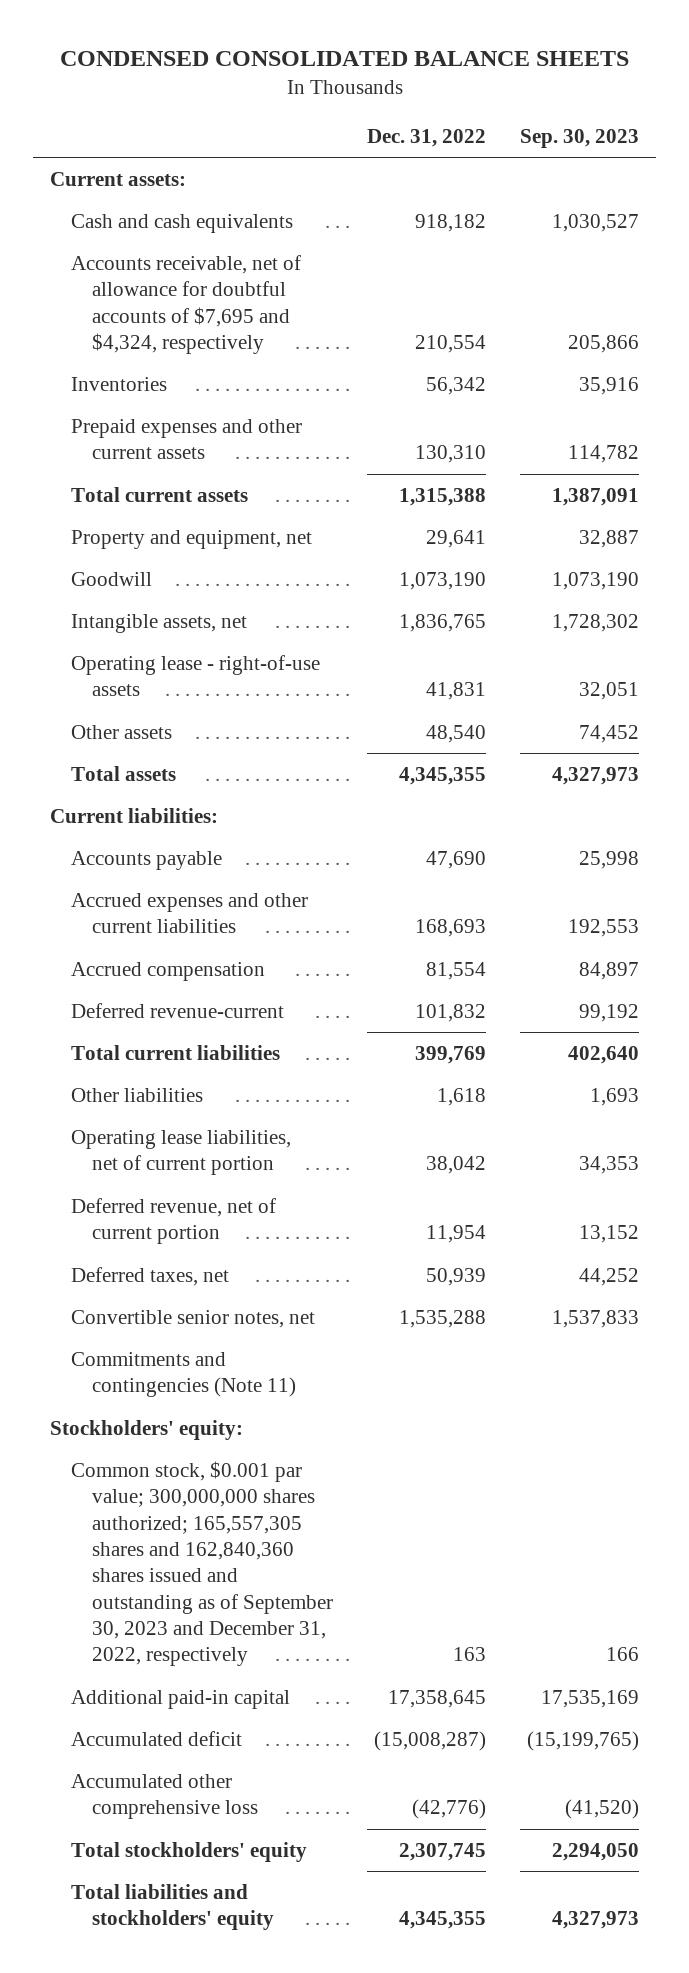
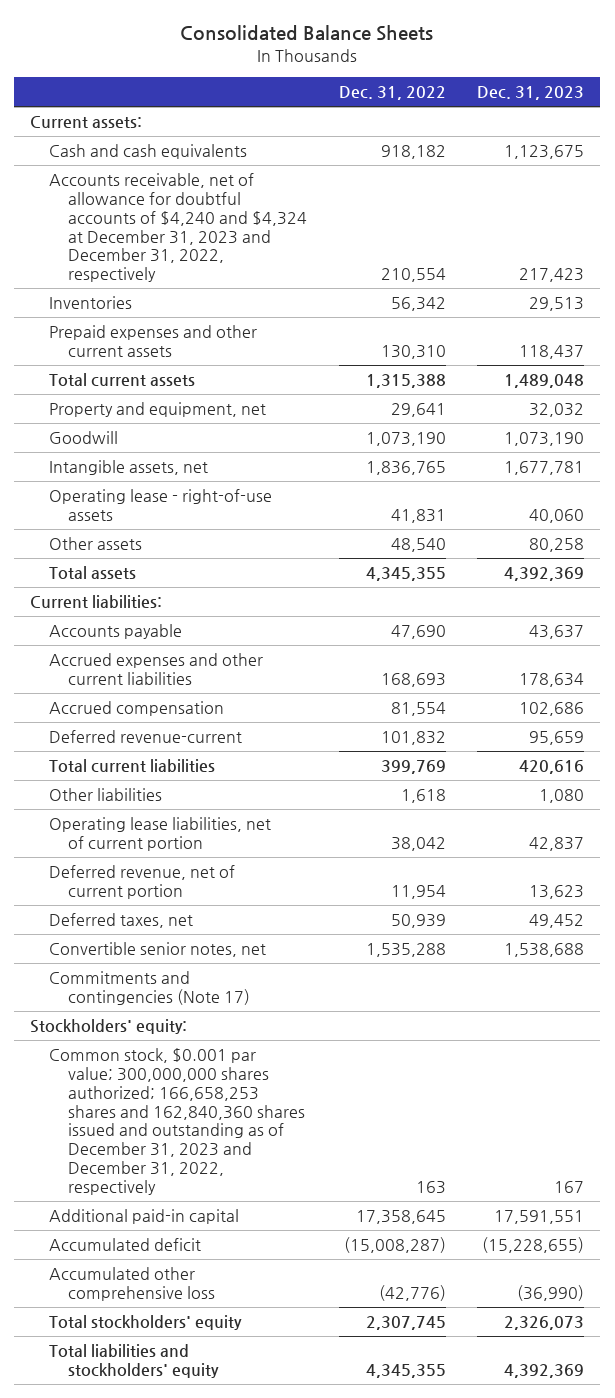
- CONDENSED CONSOLIDATED BALANCE SHEETS
+ Consolidated Balance Sheets
- | Dec. 31, 2022 | Sep. 30, 2023
+ | Dec. 31, 2022 | Dec. 31, 2023
- Accounts receivable, net of allowance for doubtful accounts of $7,695 and $4,324, respectively | 210,554 | 205,866
+ Accounts receivable, net of allowance for doubtful accounts of $4,240 and $4,324 at December 31, 2023 and December 31, 2022, respectively | 210,554 | 217,423
- Commitments and contingencies (Note 11)
+ Commitments and contingencies (Note 17)
- Common stock, $0.001 par value; 300,000,000 shares authorized; 165,557,305 shares and 162,840,360 shares issued and outstanding as of September 30, 2023 and December 31, 2022, respectively | 163 | 166
+ Common stock, $0.001 par value; 300,000,000 shares authorized; 166,658,253 shares and 162,840,360 shares issued and outstanding as of December 31, 2023 and December 31, 2022, respectively | 163 | 167

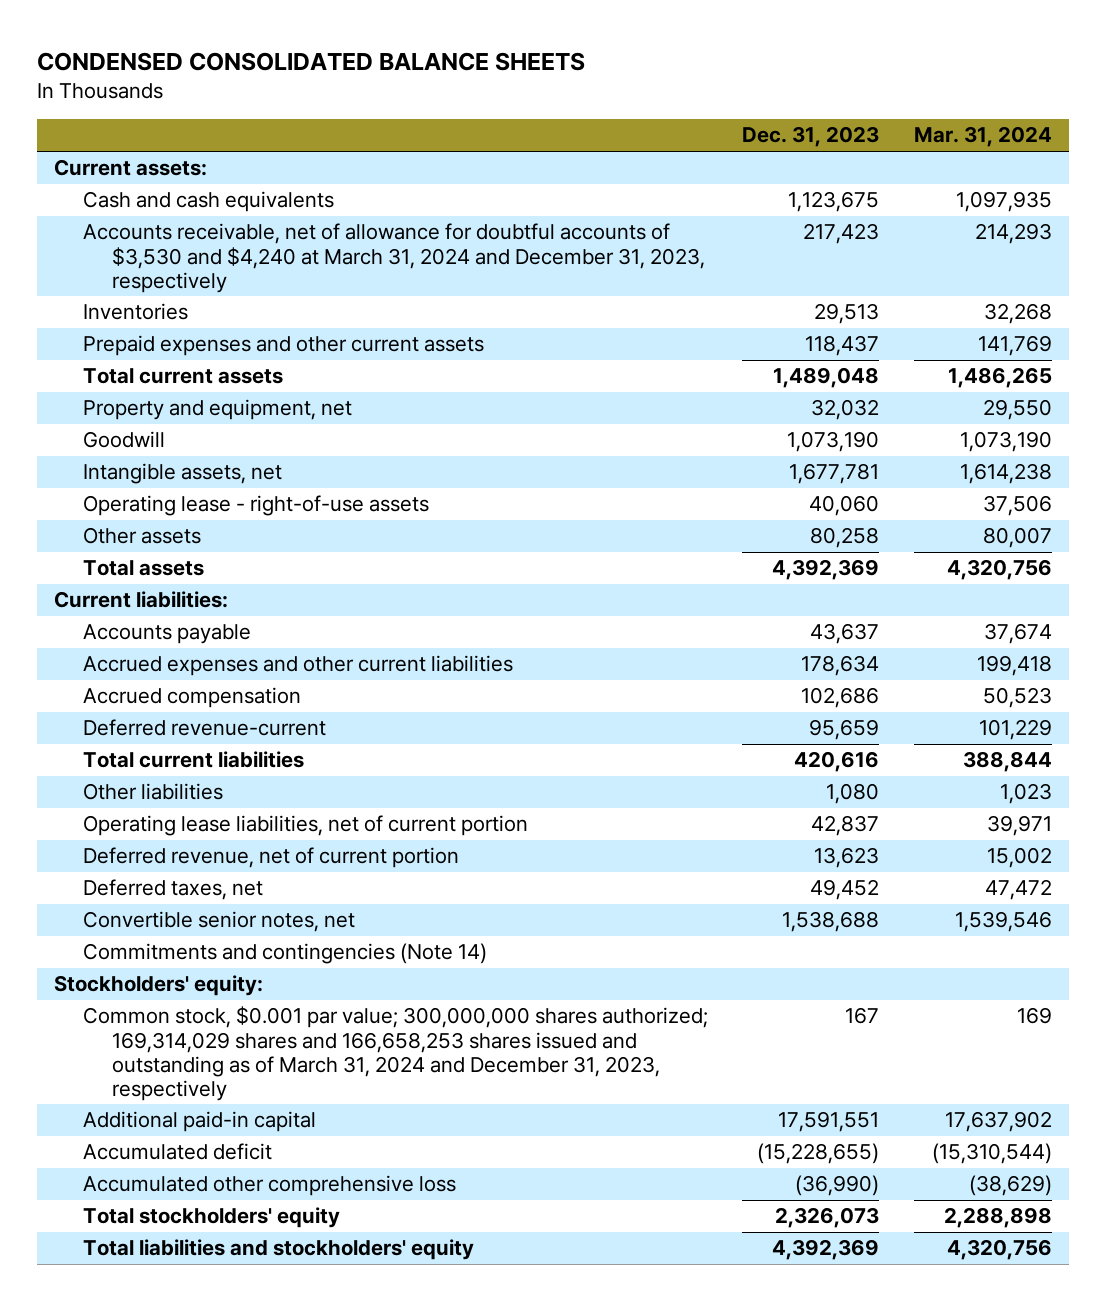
- Consolidated Balance Sheets
+ CONDENSED CONSOLIDATED BALANCE SHEETS
- | Dec. 31, 2022 | Dec. 31, 2023
+ | Dec. 31, 2023 | Mar. 31, 2024
- Accounts receivable, net of allowance for doubtful accounts of $4,240 and $4,324 at December 31, 2023 and December 31, 2022, respectively | 210,554 | 217,423
+ Accounts receivable, net of allowance for doubtful accounts of $3,530 and $4,240 at March 31, 2024 and December 31, 2023, respectively | 217,423 | 214,293
- Commitments and contingencies (Note 17)
+ Commitments and contingencies (Note 14)
- Common stock, $0.001 par value; 300,000,000 shares authorized; 166,658,253 shares and 162,840,360 shares issued and outstanding as of December 31, 2023 and December 31, 2022, respectively | 163 | 167
+ Common stock, $0.001 par value; 300,000,000 shares authorized; 169,314,029 shares and 166,658,253 shares issued and outstanding as of March 31, 2024 and December 31, 2023, respectively | 167 | 169

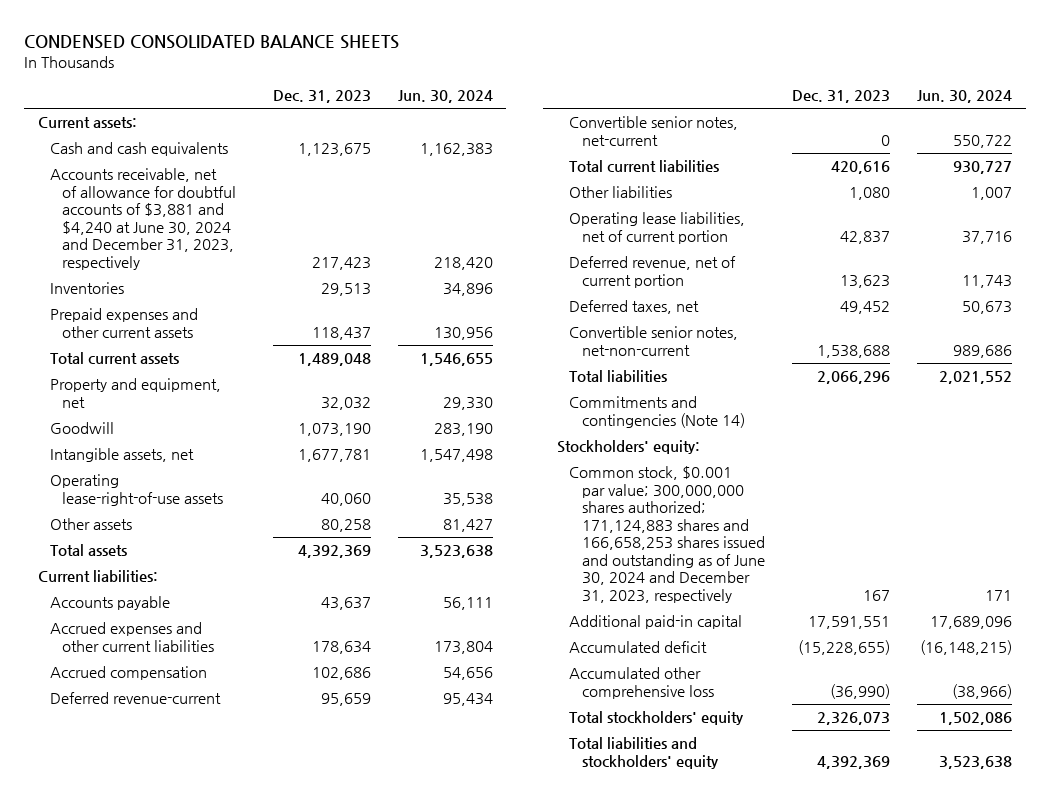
- | Dec. 31, 2023 | Mar. 31, 2024
+ | Dec. 31, 2023 | Jun. 30, 2024
- Accounts receivable, net of allowance for doubtful accounts of $3,530 and $4,240 at March 31, 2024 and December 31, 2023, respectively | 217,423 | 214,293
+ Accounts receivable, net of allowance for doubtful accounts of $3,881 and $4,240 at June 30, 2024 and December 31, 2023, respectively | 217,423 | 218,420
- Operating lease - right-of-use assets | 40,060 | 37,506
+ Operating lease-right-of-use assets | 40,060 | 35,538
+ Convertible senior notes, net-current | 0 | 550,722
- Convertible senior notes, net | 1,538,688 | 1,539,546
+ Convertible senior notes, net-non-current | 1,538,688 | 989,686
+ Total liabilities | 2,066,296 | 2,021,552
- Common stock, $0.001 par value; 300,000,000 shares authorized; 169,314,029 shares and 166,658,253 shares issued and outstanding as of March 31, 2024 and December 31, 2023, respectively | 167 | 169
+ Common stock, $0.001 par value; 300,000,000 shares authorized; 171,124,883 shares and 166,658,253 shares issued and outstanding as of June 30, 2024 and December 31, 2023, respectively | 167 | 171

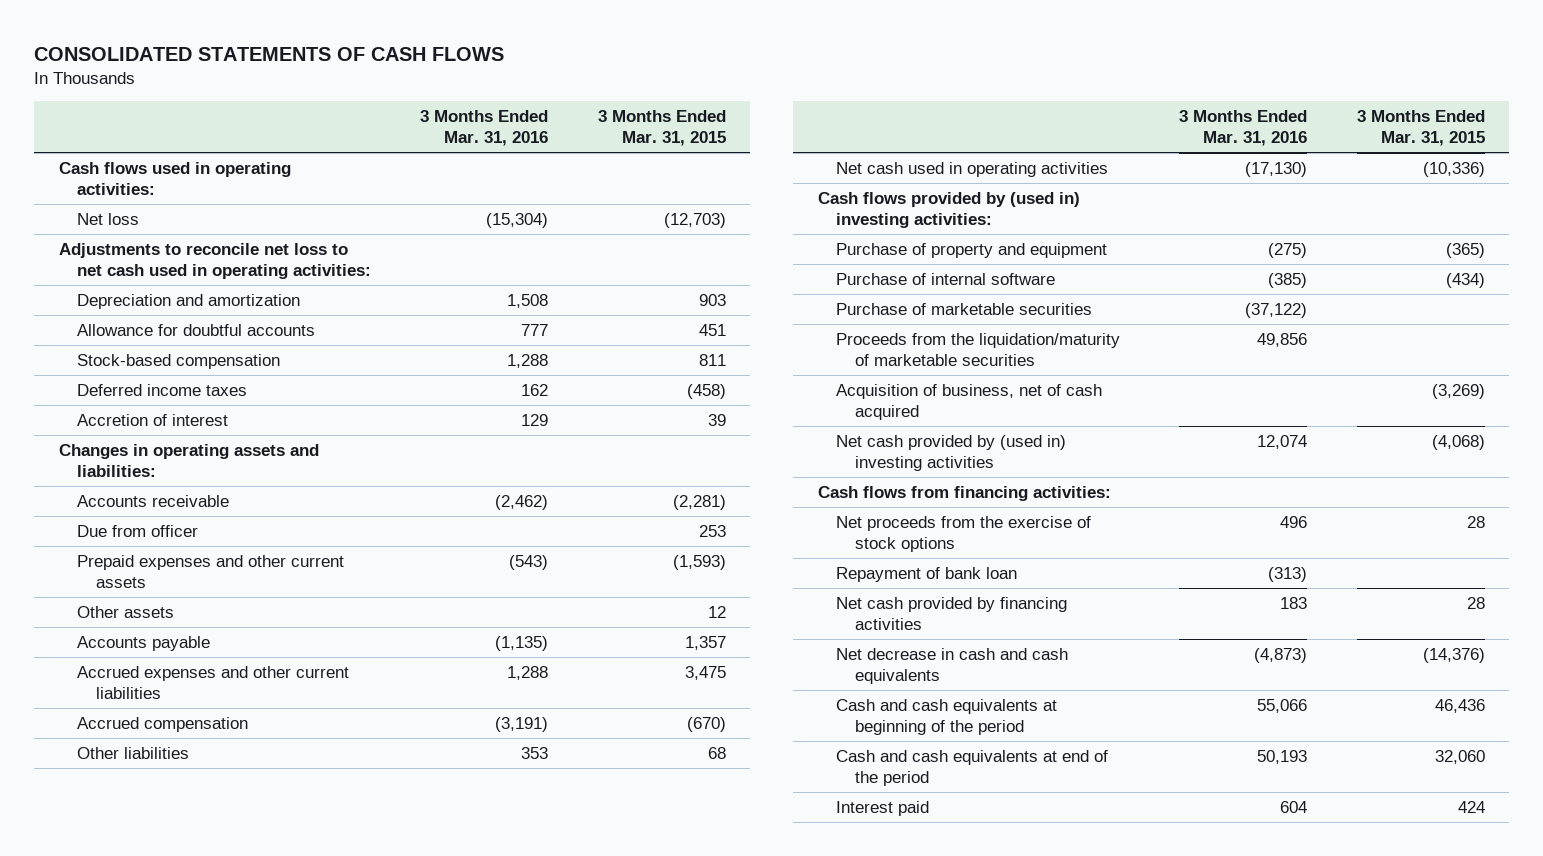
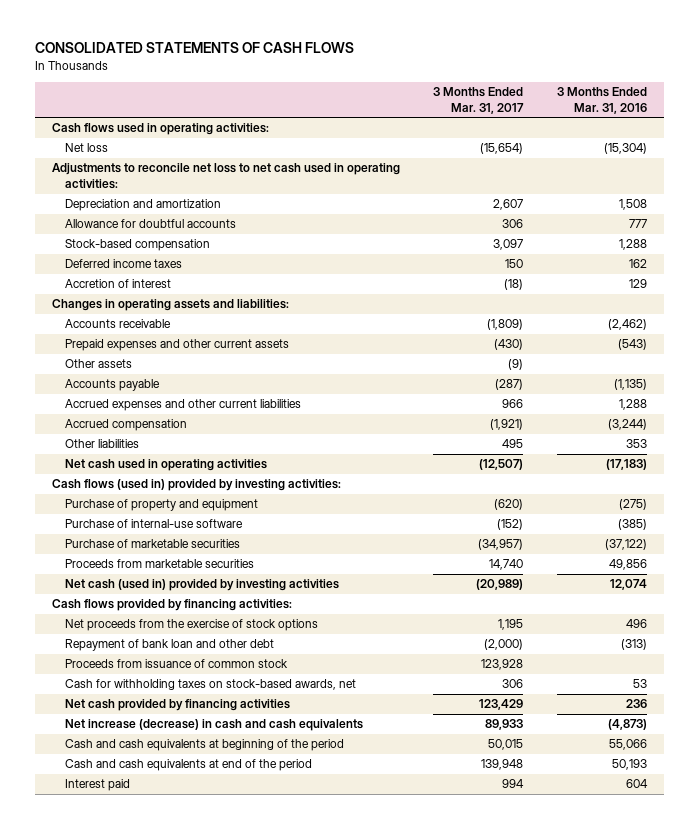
- | 3 Months Ended Mar. 31, 2016 | 3 Months Ended Mar. 31, 2015
+ | 3 Months Ended Mar. 31, 2017 | 3 Months Ended Mar. 31, 2016
- Due from officer | | 253
- Accrued compensation | (3,191) | (670)
+ Accrued compensation | (1,921) | (3,244)
- Net cash used in operating activities | (17,130) | (10,336)
- Cash flows provided by (used in) investing activities:
+ Net cash used in operating activities | (12,507) | (17,183)
+ Cash flows (used in) provided by investing activities:
- Purchase of internal software | (385) | (434)
+ Purchase of internal-use software | (152) | (385)
- Proceeds from the liquidation/maturity of marketable securities | 49,856 |
- Acquisition of business, net of cash acquired | | (3,269)
- Net cash provided by (used in) investing activities | 12,074 | (4,068)
- Cash flows from financing activities:
+ Proceeds from marketable securities | 14,740 | 49,856
+ Net cash (used in) provided by investing activities | (20,989) | 12,074
+ Cash flows provided by financing activities:
- Repayment of bank loan | (313) |
- Net cash provided by financing activities | 183 | 28
- Net decrease in cash and cash equivalents | (4,873) | (14,376)
+ Repayment of bank loan and other debt | (2,000) | (313)
+ Proceeds from issuance of common stock | 123,928 |
+ Cash for withholding taxes on stock-based awards, net | 306 | 53
+ Net cash provided by financing activities | 123,429 | 236
+ Net increase (decrease) in cash and cash equivalents | 89,933 | (4,873)

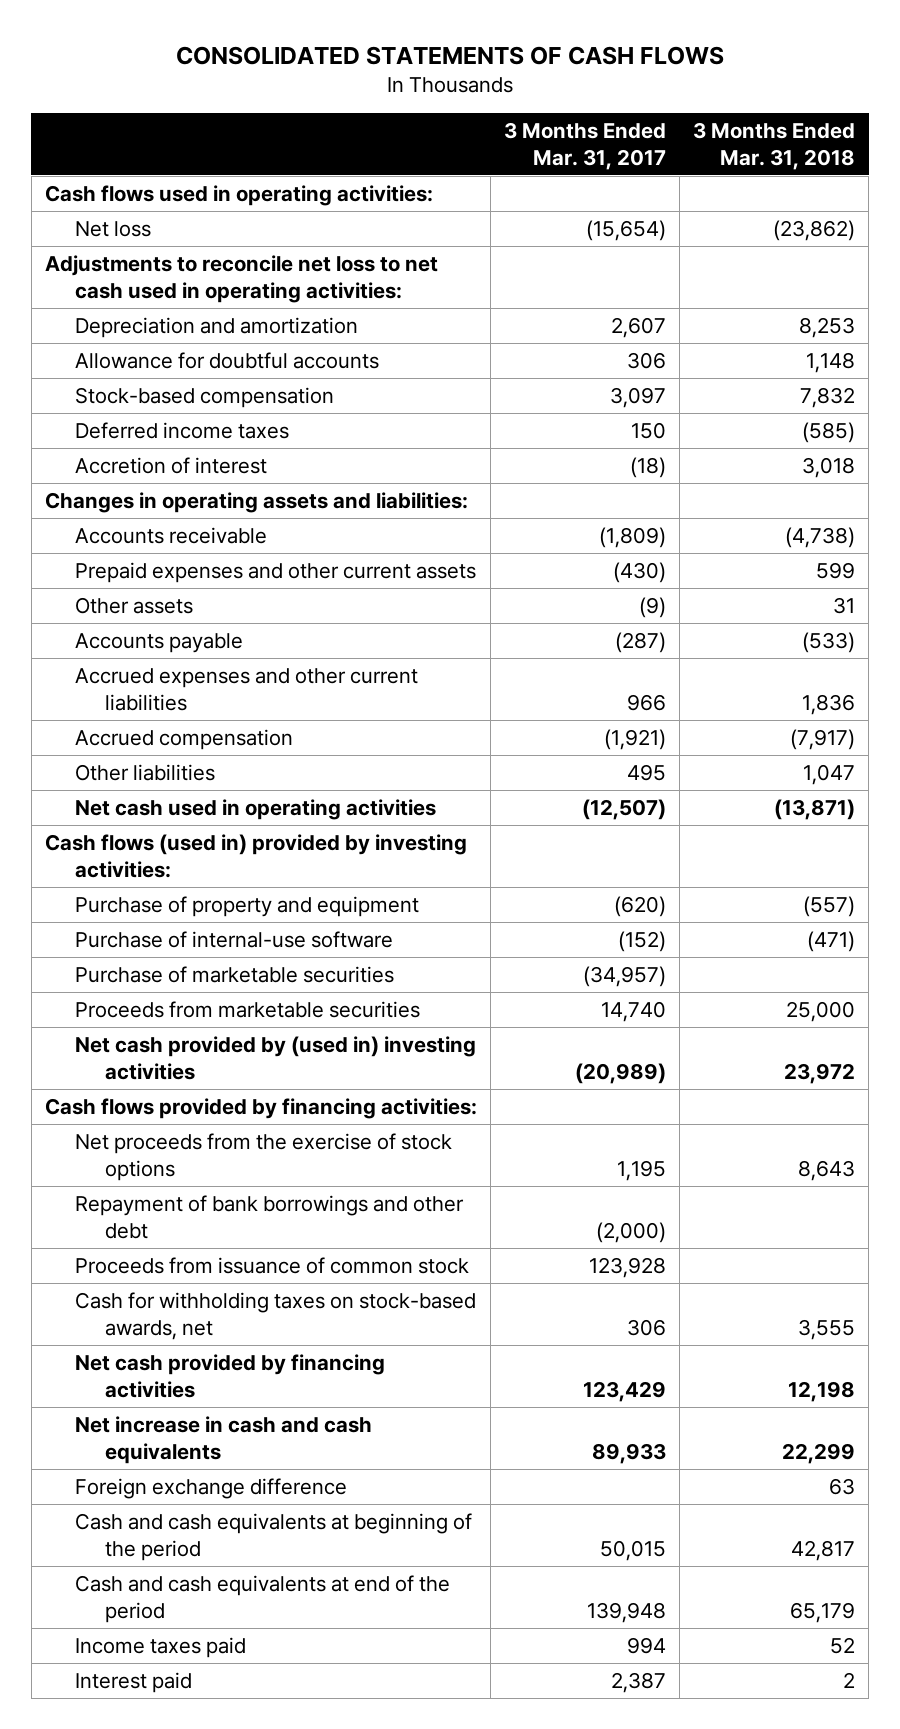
- | 3 Months Ended Mar. 31, 2017 | 3 Months Ended Mar. 31, 2016
+ | 3 Months Ended Mar. 31, 2017 | 3 Months Ended Mar. 31, 2018
- Net cash (used in) provided by investing activities | (20,989) | 12,074
+ Net cash provided by (used in) investing activities | (20,989) | 23,972
- Repayment of bank loan and other debt | (2,000) | (313)
+ Repayment of bank borrowings and other debt | (2,000) |
- Net increase (decrease) in cash and cash equivalents | 89,933 | (4,873)
+ Net increase in cash and cash equivalents | 89,933 | 22,299
+ Foreign exchange difference | | 63
- Interest paid | 994 | 604
+ Income taxes paid | 994 | 52
+ Interest paid | 2,387 | 2

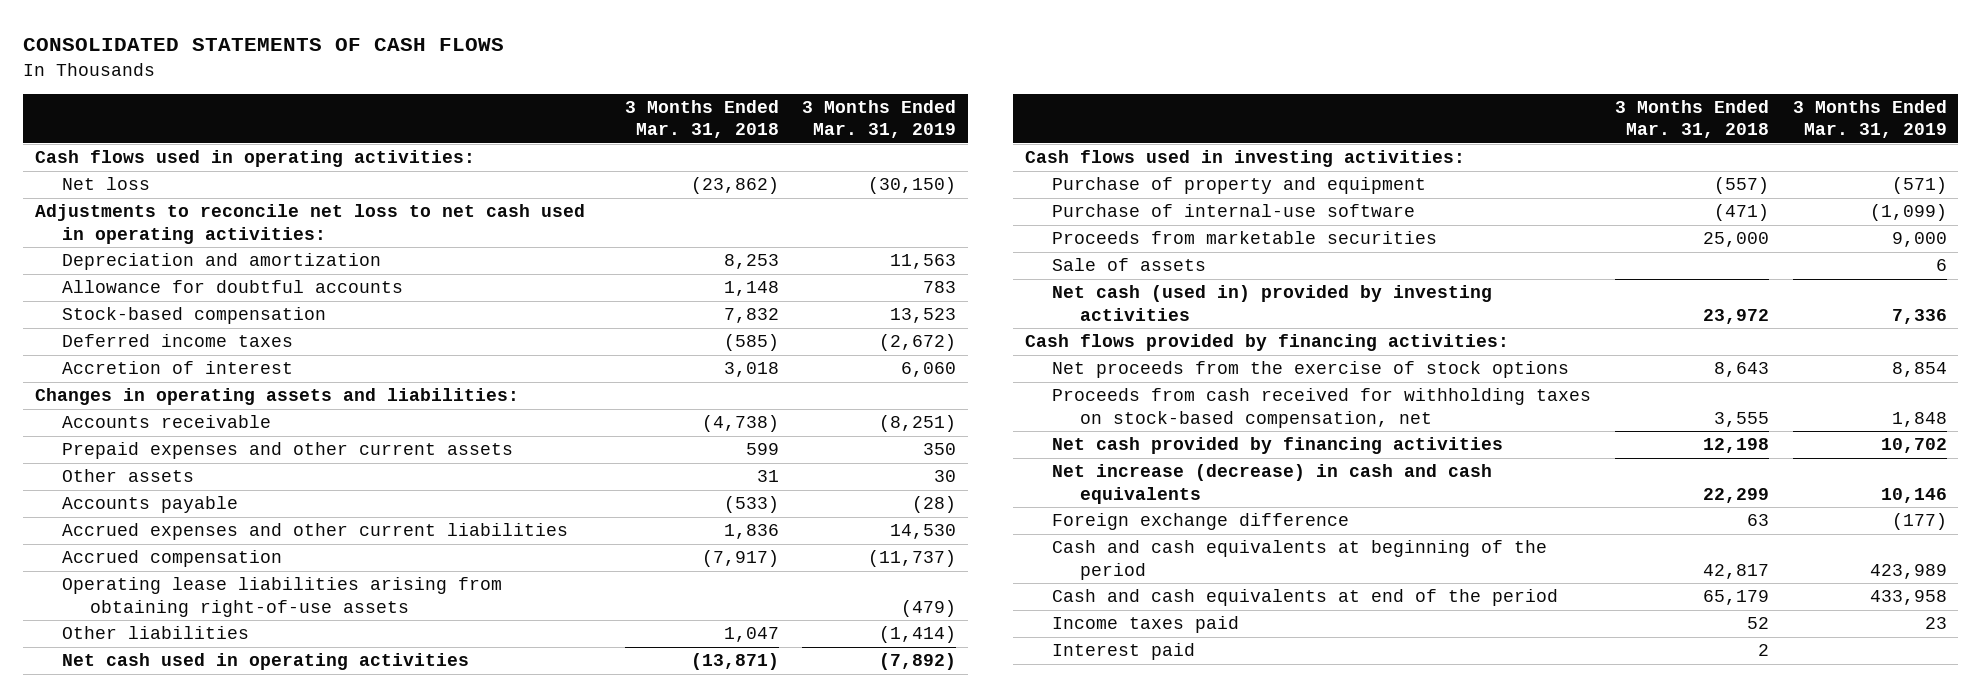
- | 3 Months Ended Mar. 31, 2017 | 3 Months Ended Mar. 31, 2018
+ | 3 Months Ended Mar. 31, 2018 | 3 Months Ended Mar. 31, 2019
+ Operating lease liabilities arising from obtaining right-of-use assets | | (479)
- Cash flows (used in) provided by investing activities:
+ Cash flows used in investing activities:
- Purchase of marketable securities | (34,957) |
- Net cash provided by (used in) investing activities | (20,989) | 23,972
+ Sale of assets | | 6
+ Net cash (used in) provided by investing activities | 23,972 | 7,336
- Repayment of bank borrowings and other debt | (2,000) |
- Proceeds from issuance of common stock | 123,928 |
- Cash for withholding taxes on stock-based awards, net | 306 | 3,555
+ Proceeds from cash received for withholding taxes on stock-based compensation, net | 3,555 | 1,848
- Net increase in cash and cash equivalents | 89,933 | 22,299
+ Net increase (decrease) in cash and cash equivalents | 22,299 | 10,146

